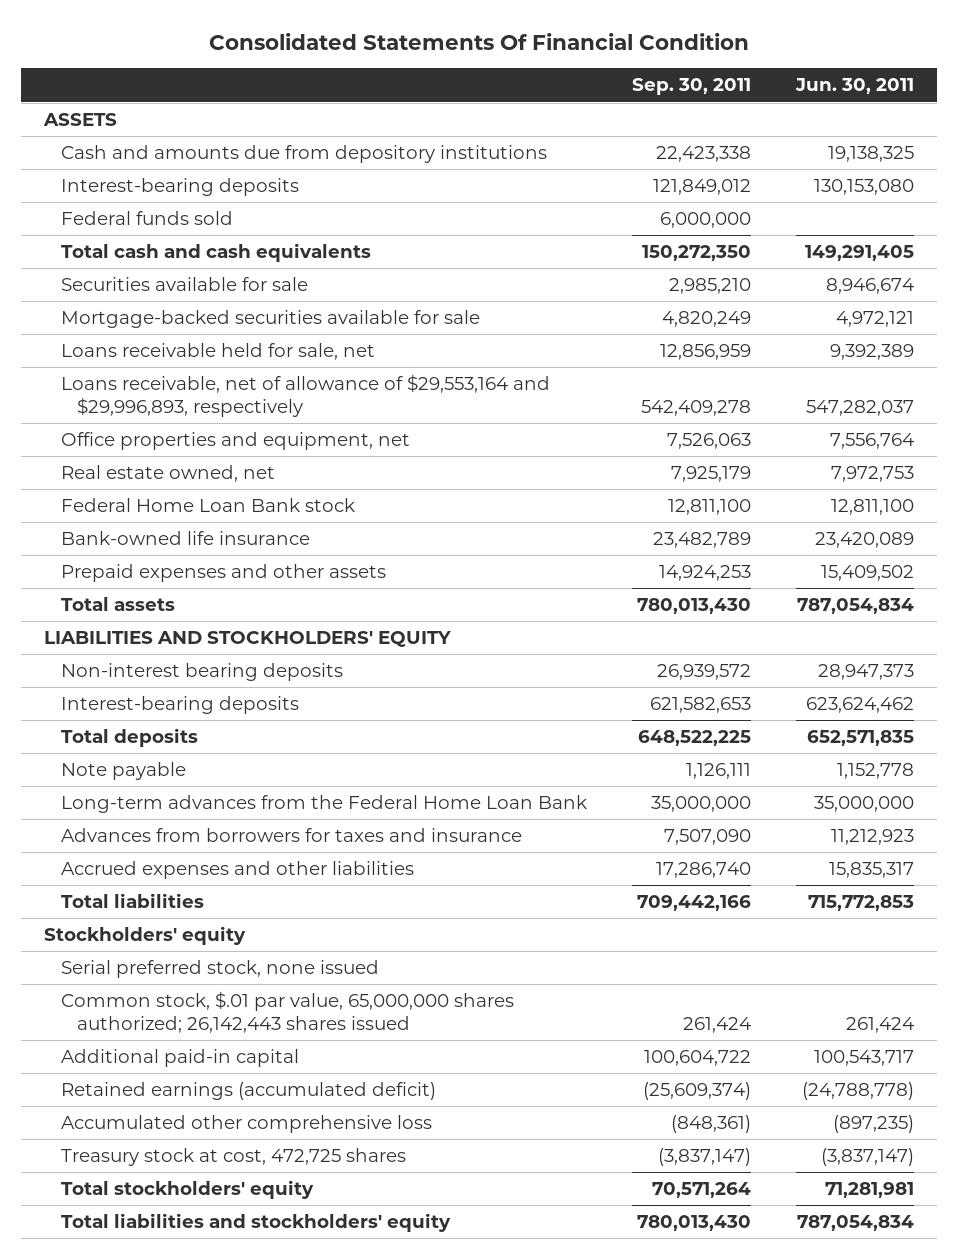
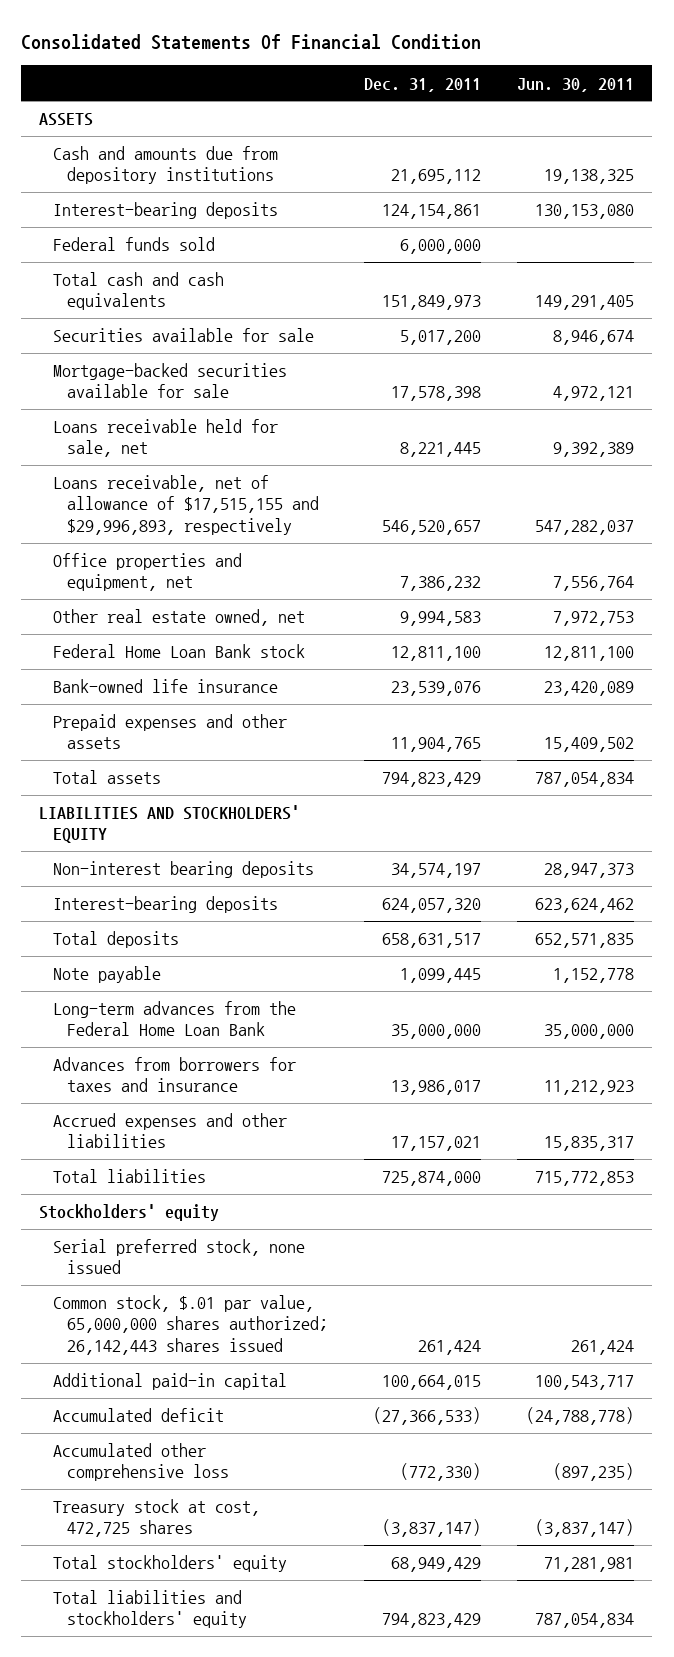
- | Sep. 30, 2011 | Jun. 30, 2011
+ | Dec. 31, 2011 | Jun. 30, 2011
- Loans receivable, net of allowance of $29,553,164 and $29,996,893, respectively | 542,409,278 | 547,282,037
+ Loans receivable, net of allowance of $17,515,155 and $29,996,893, respectively | 546,520,657 | 547,282,037
- Real estate owned, net | 7,925,179 | 7,972,753
+ Other real estate owned, net | 9,994,583 | 7,972,753
- Retained earnings (accumulated deficit) | (25,609,374) | (24,788,778)
+ Accumulated deficit | (27,366,533) | (24,788,778)

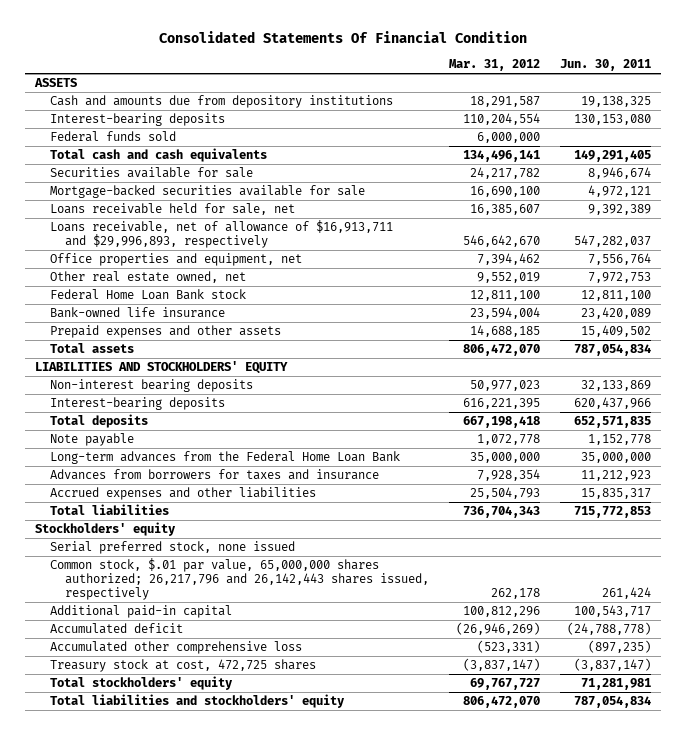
- | Dec. 31, 2011 | Jun. 30, 2011
+ | Mar. 31, 2012 | Jun. 30, 2011
- Loans receivable, net of allowance of $17,515,155 and $29,996,893, respectively | 546,520,657 | 547,282,037
+ Loans receivable, net of allowance of $16,913,711 and $29,996,893, respectively | 546,642,670 | 547,282,037
- Non-interest bearing deposits | 34,574,197 | 28,947,373
- Interest-bearing deposits | 624,057,320 | 623,624,462
+ Non-interest bearing deposits | 50,977,023 | 32,133,869
+ Interest-bearing deposits | 616,221,395 | 620,437,966
- Common stock, $.01 par value, 65,000,000 shares authorized; 26,142,443 shares issued | 261,424 | 261,424
+ Common stock, $.01 par value, 65,000,000 shares authorized; 26,217,796 and 26,142,443 shares issued, respectively | 262,178 | 261,424

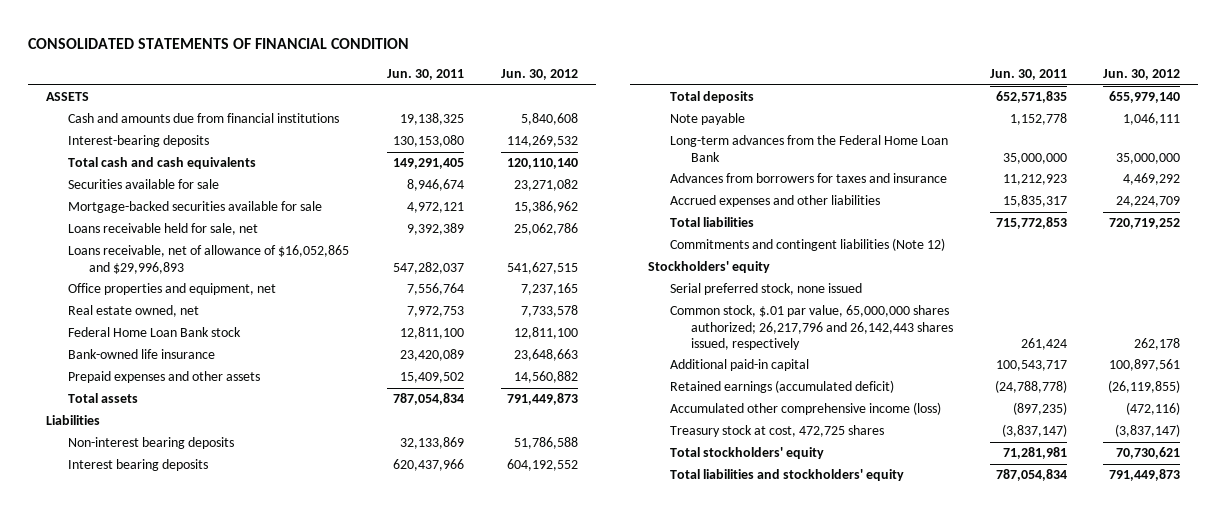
- Consolidated Statements Of Financial Condition
+ CONSOLIDATED STATEMENTS OF FINANCIAL CONDITION
- | Mar. 31, 2012 | Jun. 30, 2011
+ | Jun. 30, 2011 | Jun. 30, 2012
- Cash and amounts due from depository institutions | 18,291,587 | 19,138,325
+ Cash and amounts due from financial institutions | 19,138,325 | 5,840,608
- Federal funds sold | 6,000,000 |
- Loans receivable, net of allowance of $16,913,711 and $29,996,893, respectively | 546,642,670 | 547,282,037
+ Loans receivable, net of allowance of $16,052,865 and $29,996,893 | 547,282,037 | 541,627,515
- Other real estate owned, net | 9,552,019 | 7,972,753
+ Real estate owned, net | 7,972,753 | 7,733,578
- LIABILITIES AND STOCKHOLDERS' EQUITY
+ Liabilities
- Interest-bearing deposits | 616,221,395 | 620,437,966
+ Interest bearing deposits | 620,437,966 | 604,192,552
+ Commitments and contingent liabilities (Note 12)
- Accumulated deficit | (26,946,269) | (24,788,778)
- Accumulated other comprehensive loss | (523,331) | (897,235)
+ Retained earnings (accumulated deficit) | (24,788,778) | (26,119,855)
+ Accumulated other comprehensive income (loss) | (897,235) | (472,116)

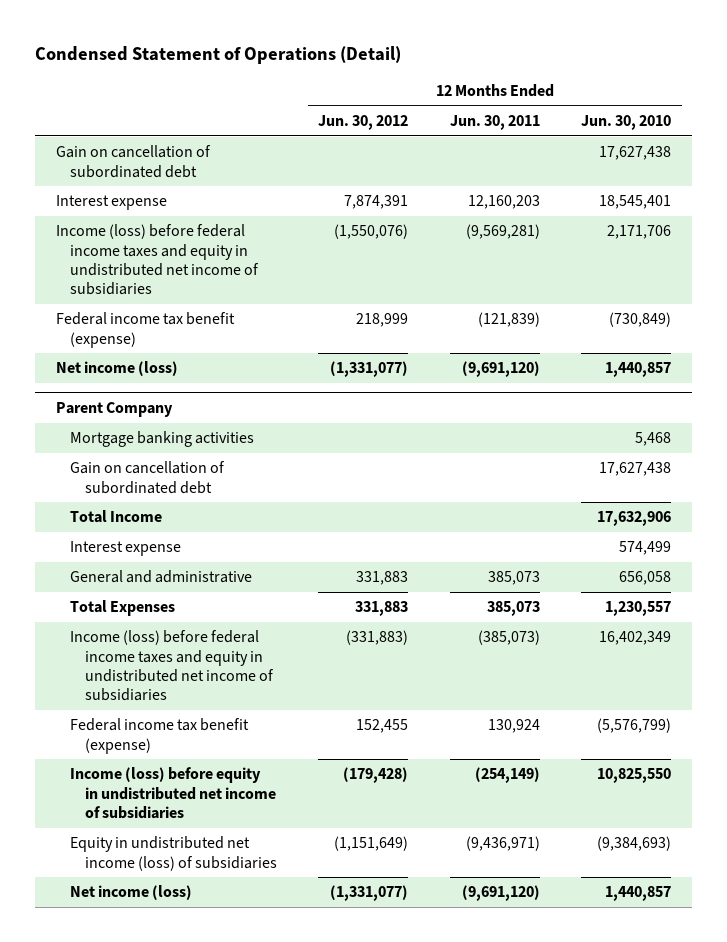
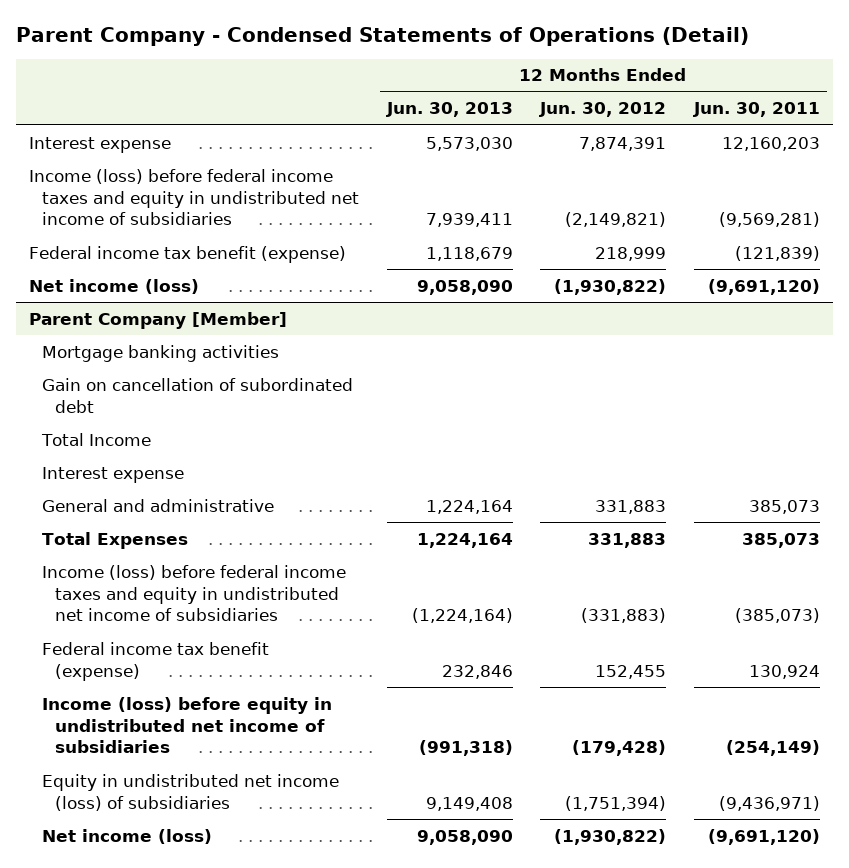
- Condensed Statement of Operations (Detail)
+ Parent Company - Condensed Statements of Operations (Detail)
- | 12 Months Ended Jun. 30, 2012 | 12 Months Ended Jun. 30, 2011 | 12 Months Ended Jun. 30, 2010
+ | 12 Months Ended Jun. 30, 2013 | 12 Months Ended Jun. 30, 2012 | 12 Months Ended Jun. 30, 2011
- Gain on cancellation of subordinated debt | | | 17,627,438
- Income (loss) before federal income taxes and equity in undistributed net income of subsidiaries | (1,550,076) | (9,569,281) | 2,171,706
+ Income (loss) before federal income taxes and equity in undistributed net income of subsidiaries | 7,939,411 | (2,149,821) | (9,569,281)
- Net income (loss) | (1,331,077) | (9,691,120) | 1,440,857
- Parent Company
+ Net income (loss) | 9,058,090 | (1,930,822) | (9,691,120)
+ Parent Company [Member]
- Equity in undistributed net income (loss) of subsidiaries | (1,151,649) | (9,436,971) | (9,384,693)
- Net income (loss) | (1,331,077) | (9,691,120) | 1,440,857
+ Equity in undistributed net income (loss) of subsidiaries | 9,149,408 | (1,751,394) | (9,436,971)
+ Net income (loss) | 9,058,090 | (1,930,822) | (9,691,120)

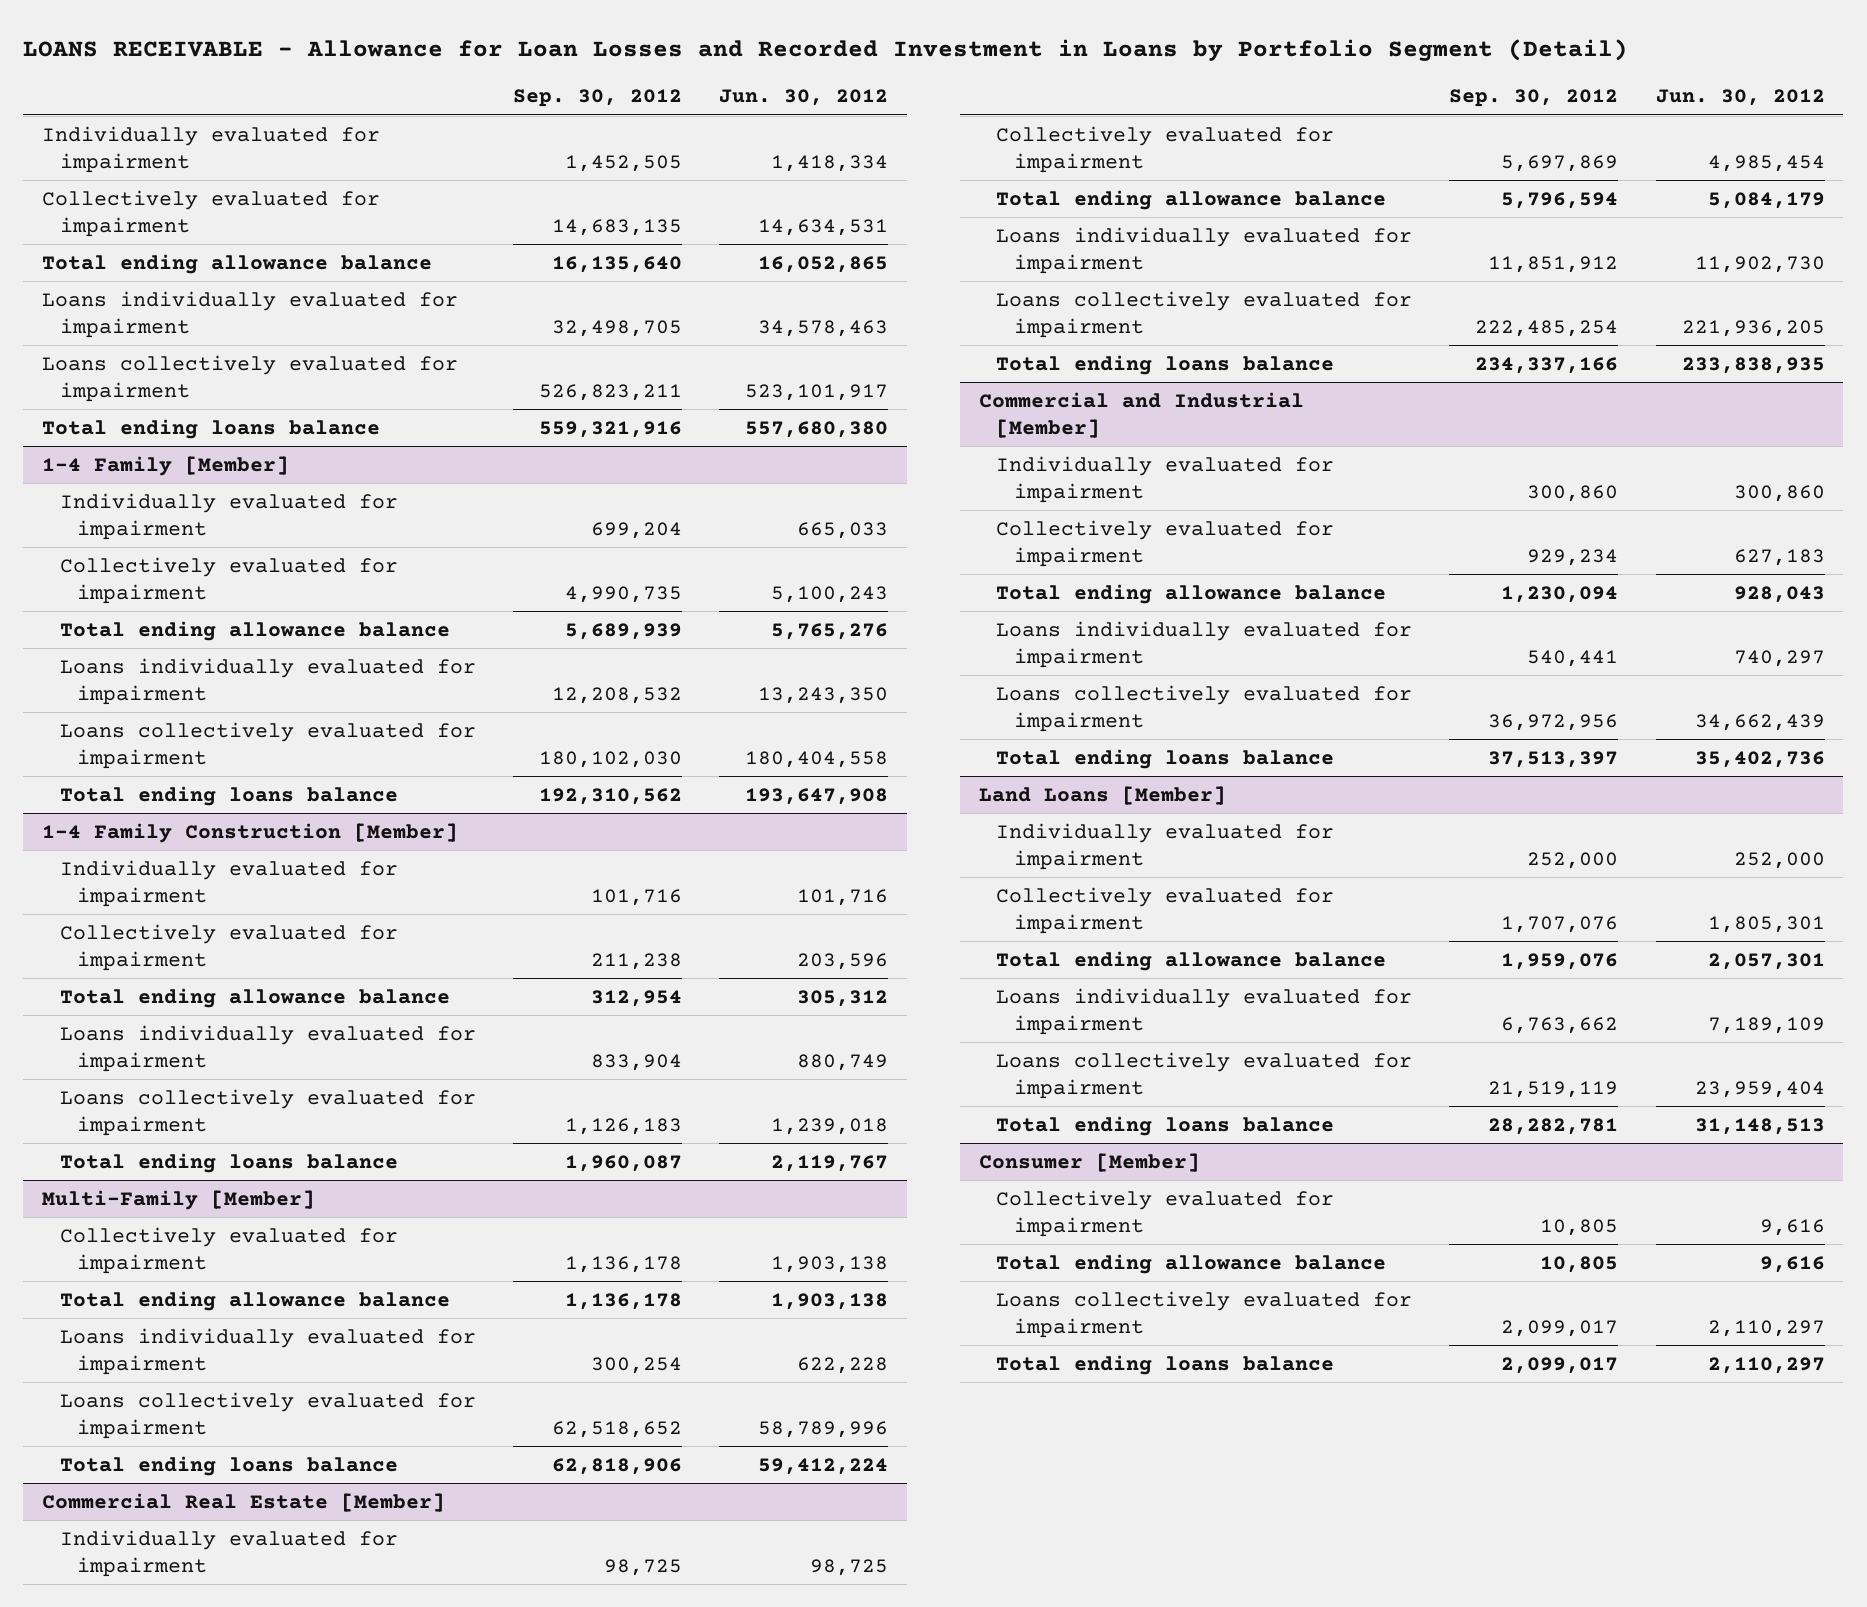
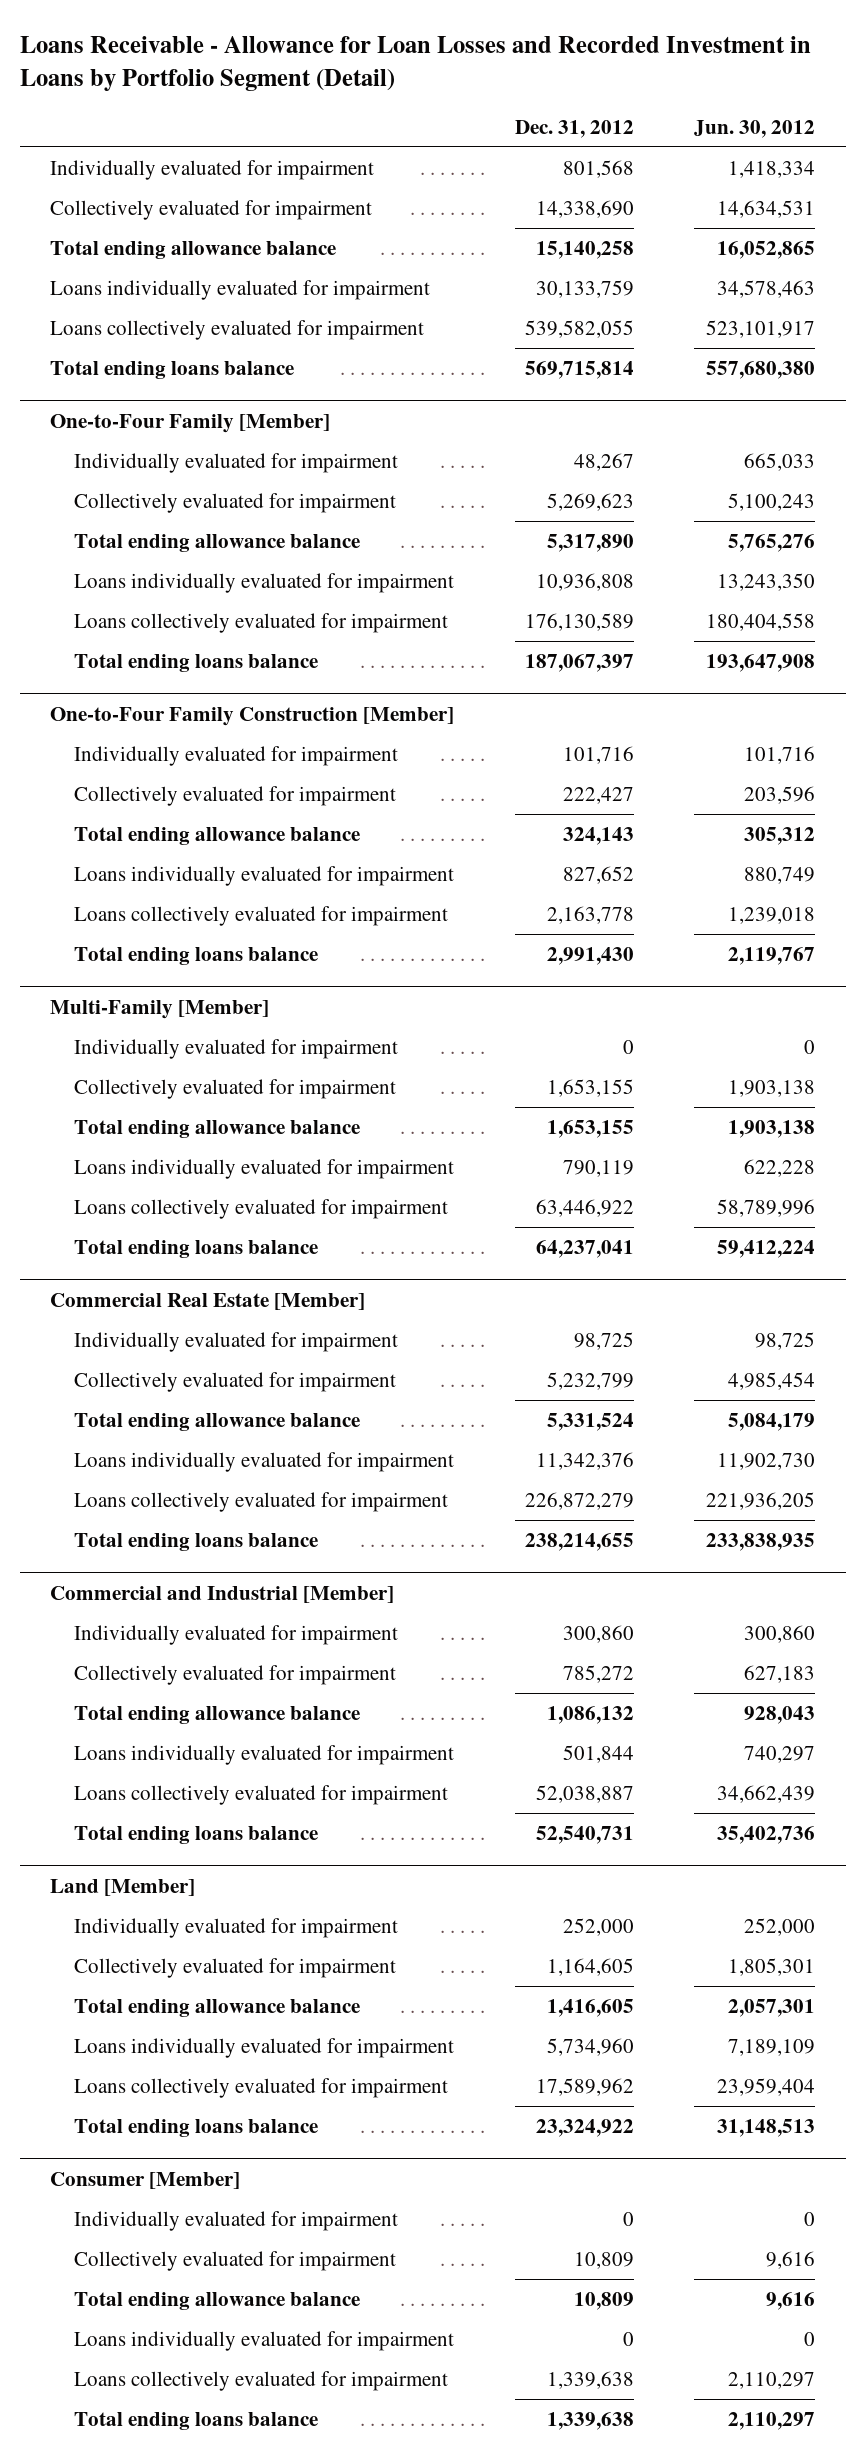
- LOANS RECEIVABLE - Allowance for Loan Losses and Recorded Investment in Loans by Portfolio Segment (Detail)
+ Loans Receivable - Allowance for Loan Losses and Recorded Investment in Loans by Portfolio Segment (Detail)
- | Sep. 30, 2012 | Jun. 30, 2012
+ | Dec. 31, 2012 | Jun. 30, 2012
- 1-4 Family [Member]
+ One-to-Four Family [Member]
- 1-4 Family Construction [Member]
+ One-to-Four Family Construction [Member]
@ Multi-Family [Member]
+ Individually evaluated for impairment | 0 | 0
- Land Loans [Member]
+ Land [Member]
@ Consumer [Member]
+ Individually evaluated for impairment | 0 | 0
+ Loans individually evaluated for impairment | 0 | 0

